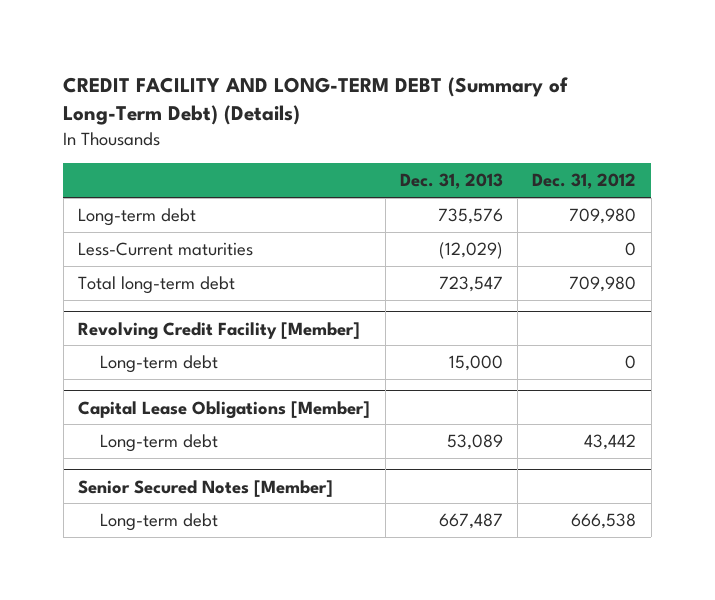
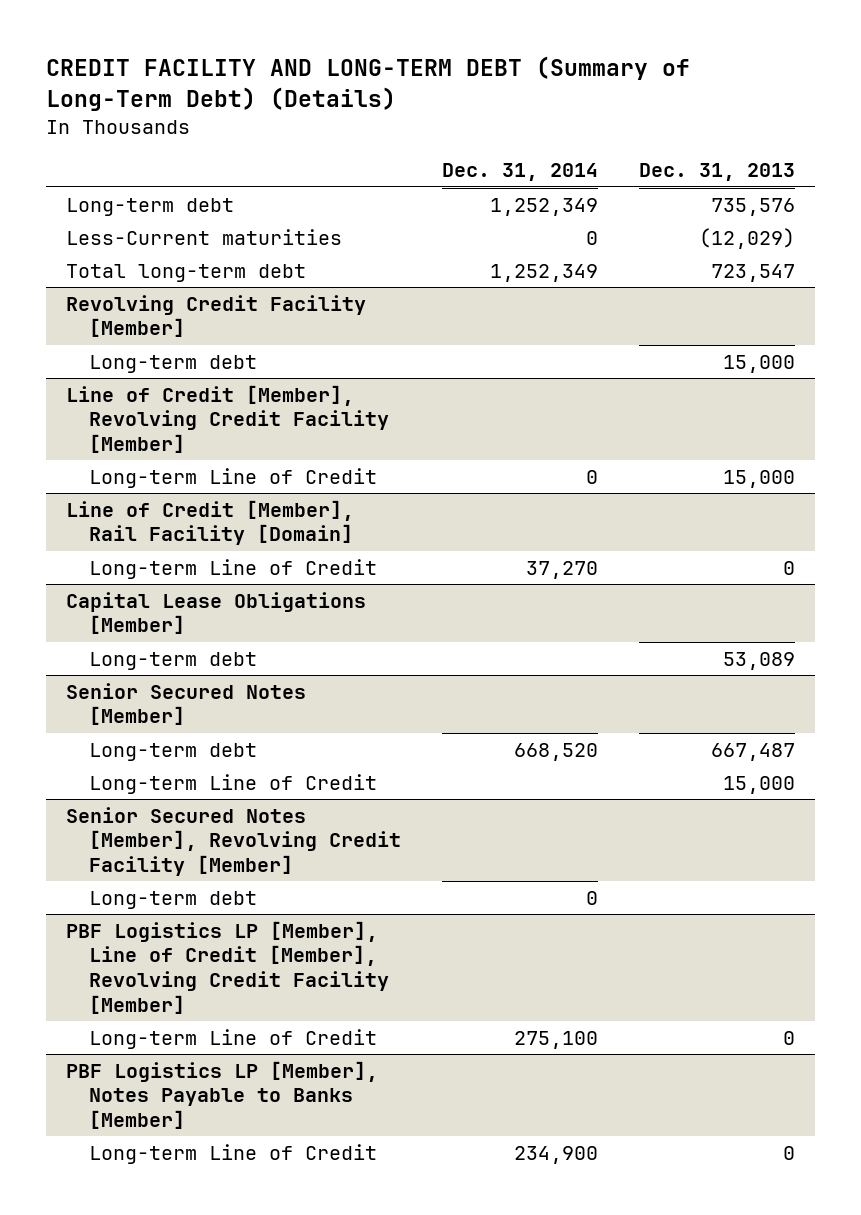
- | Dec. 31, 2013 | Dec. 31, 2012
+ | Dec. 31, 2014 | Dec. 31, 2013
+ Line of Credit [Member], Revolving Credit Facility [Member]
+ Long-term Line of Credit | 0 | 15,000
+ Line of Credit [Member], Rail Facility [Domain]
+ Long-term Line of Credit | 37,270 | 0
@ Senior Secured Notes [Member]
+ Long-term Line of Credit | | 15,000
+ Senior Secured Notes [Member], Revolving Credit Facility [Member]
+ Long-term debt | 0 |
+ PBF Logistics LP [Member], Line of Credit [Member], Revolving Credit Facility [Member]
+ Long-term Line of Credit | 275,100 | 0
+ PBF Logistics LP [Member], Notes Payable to Banks [Member]
+ Long-term Line of Credit | 234,900 | 0

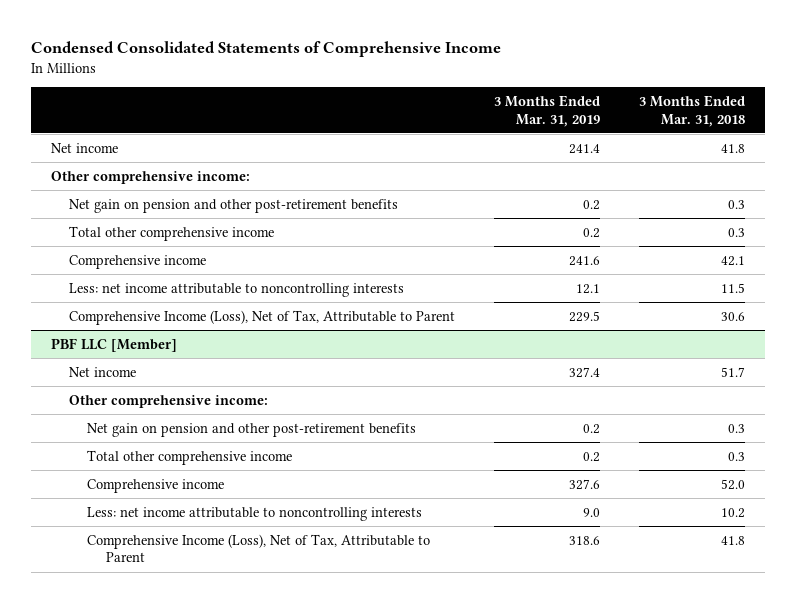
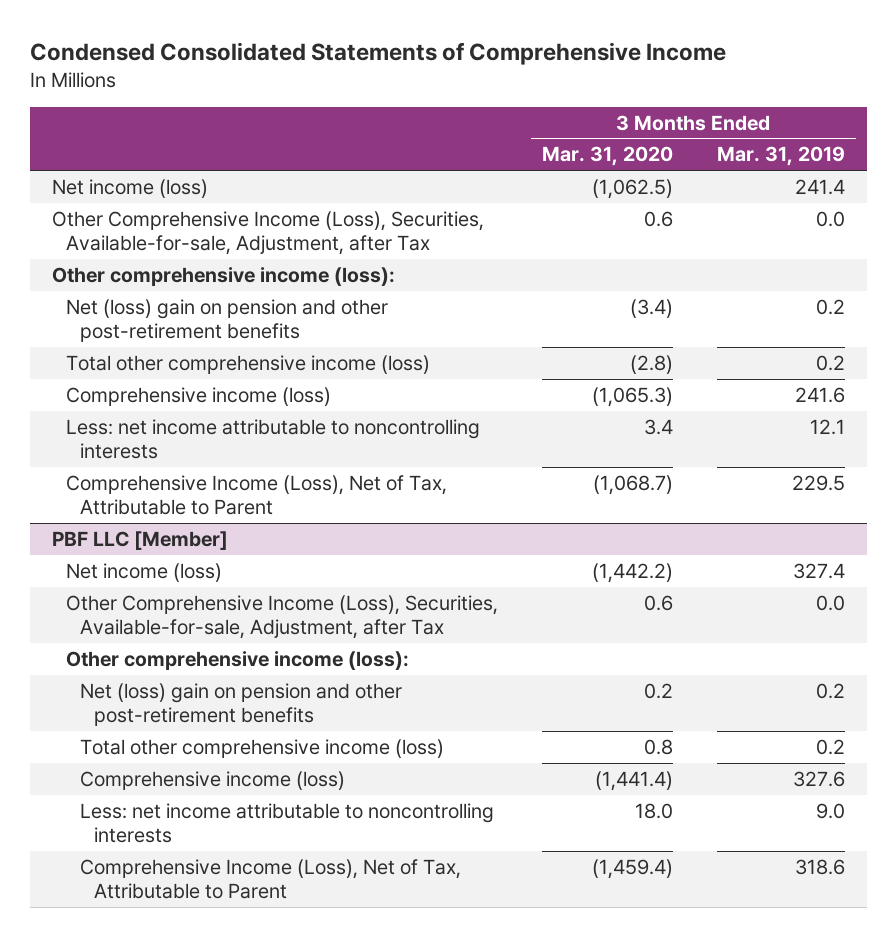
- | 3 Months Ended Mar. 31, 2019 | 3 Months Ended Mar. 31, 2018
+ | 3 Months Ended Mar. 31, 2020 | 3 Months Ended Mar. 31, 2019
- Net income | 241.4 | 41.8
- Other comprehensive income:
- Net gain on pension and other post-retirement benefits | 0.2 | 0.3
- Total other comprehensive income | 0.2 | 0.3
- Comprehensive income | 241.6 | 42.1
+ Net income (loss) | (1,062.5) | 241.4
+ Other Comprehensive Income (Loss), Securities, Available-for-sale, Adjustment, after Tax | 0.6 | 0.0
+ Other comprehensive income (loss):
+ Net (loss) gain on pension and other post-retirement benefits | (3.4) | 0.2
+ Total other comprehensive income (loss) | (2.8) | 0.2
+ Comprehensive income (loss) | (1,065.3) | 241.6
@ PBF LLC [Member]
- Net income | 327.4 | 51.7
- Other comprehensive income:
- Net gain on pension and other post-retirement benefits | 0.2 | 0.3
- Total other comprehensive income | 0.2 | 0.3
- Comprehensive income | 327.6 | 52.0
+ Net income (loss) | (1,442.2) | 327.4
+ Other Comprehensive Income (Loss), Securities, Available-for-sale, Adjustment, after Tax | 0.6 | 0.0
+ Other comprehensive income (loss):
+ Net (loss) gain on pension and other post-retirement benefits | 0.2 | 0.2
+ Total other comprehensive income (loss) | 0.8 | 0.2
+ Comprehensive income (loss) | (1,441.4) | 327.6

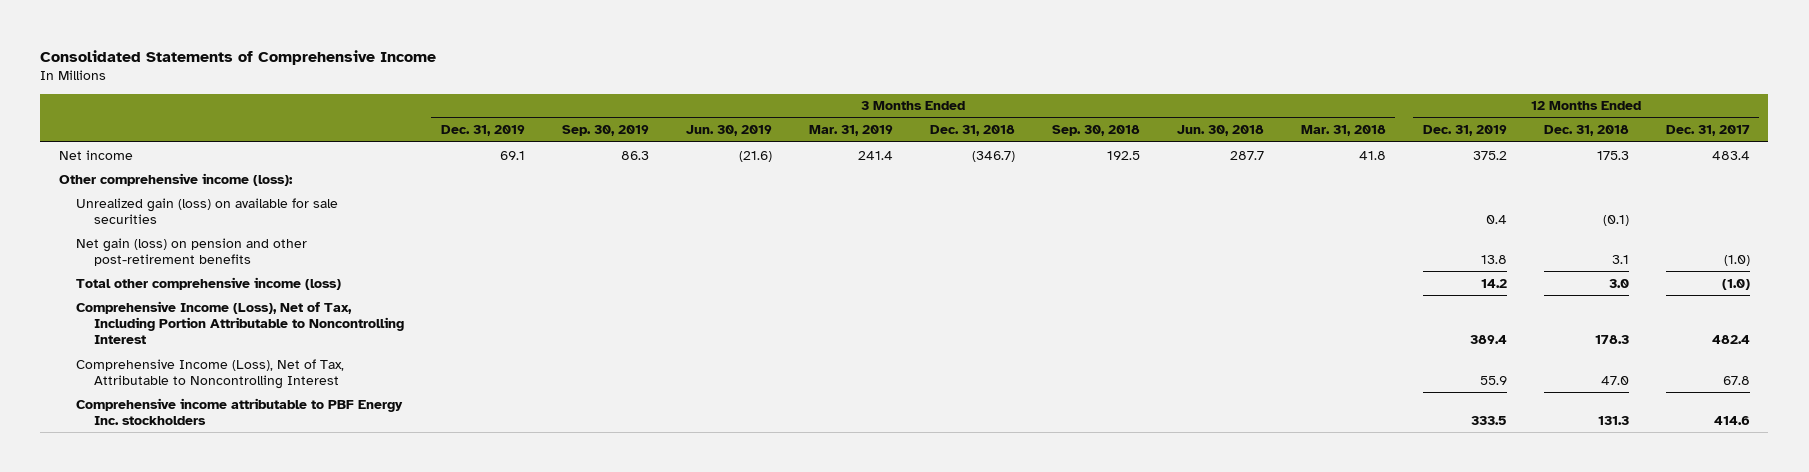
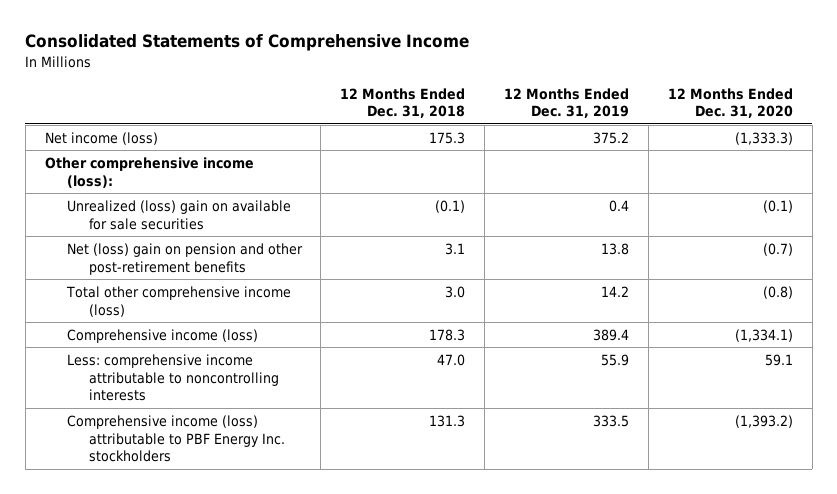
- | 3 Months Ended Dec. 31, 2019 | 3 Months Ended Sep. 30, 2019 | 3 Months Ended Jun. 30, 2019 | 3 Months Ended Mar. 31, 2019 | 3 Months Ended Dec. 31, 2018 | 3 Months Ended Sep. 30, 2018 | 3 Months Ended Jun. 30, 2018 | 3 Months Ended Mar. 31, 2018 | 12 Months Ended Dec. 31, 2019 | 12 Months Ended Dec. 31, 2018 | 12 Months Ended Dec. 31, 2017
+ | 12 Months Ended Dec. 31, 2018 | 12 Months Ended Dec. 31, 2019 | 12 Months Ended Dec. 31, 2020
- Net income | 69.1 | 86.3 | (21.6) | 241.4 | (346.7) | 192.5 | 287.7 | 41.8 | 375.2 | 175.3 | 483.4
+ Net income (loss) | 175.3 | 375.2 | (1,333.3)
- Unrealized gain (loss) on available for sale securities | | | | | | | | | 0.4 | (0.1) |
- Net gain (loss) on pension and other post-retirement benefits | | | | | | | | | 13.8 | 3.1 | (1.0)
+ Unrealized (loss) gain on available for sale securities | (0.1) | 0.4 | (0.1)
+ Net (loss) gain on pension and other post-retirement benefits | 3.1 | 13.8 | (0.7)
- Comprehensive Income (Loss), Net of Tax, Including Portion Attributable to Noncontrolling Interest | | | | | | | | | 389.4 | 178.3 | 482.4
- Comprehensive Income (Loss), Net of Tax, Attributable to Noncontrolling Interest | | | | | | | | | 55.9 | 47.0 | 67.8
- Comprehensive income attributable to PBF Energy Inc. stockholders | | | | | | | | | 333.5 | 131.3 | 414.6
+ Comprehensive income (loss) | 178.3 | 389.4 | (1,334.1)
+ Less: comprehensive income attributable to noncontrolling interests | 47.0 | 55.9 | 59.1
+ Comprehensive income (loss) attributable to PBF Energy Inc. stockholders | 131.3 | 333.5 | (1,393.2)

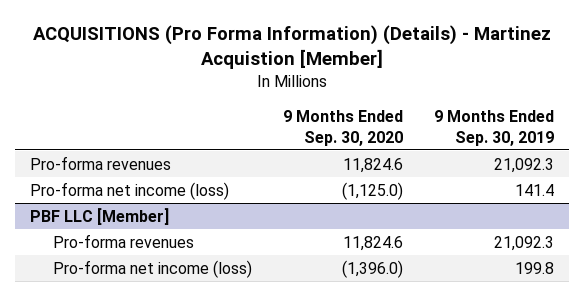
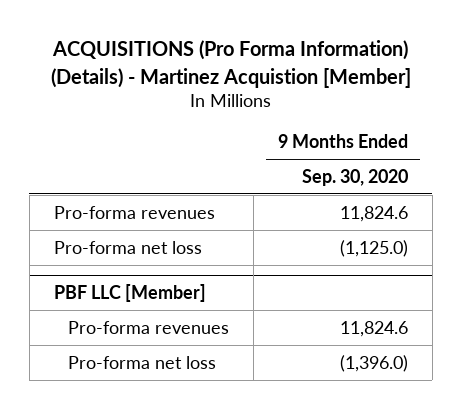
- | 9 Months Ended Sep. 30, 2020 | 9 Months Ended Sep. 30, 2019
+ | 9 Months Ended Sep. 30, 2020
- Pro-forma net income (loss) | (1,125.0) | 141.4
+ Pro-forma net loss | (1,125.0)
@ PBF LLC [Member]
- Pro-forma net income (loss) | (1,396.0) | 199.8
+ Pro-forma net loss | (1,396.0)

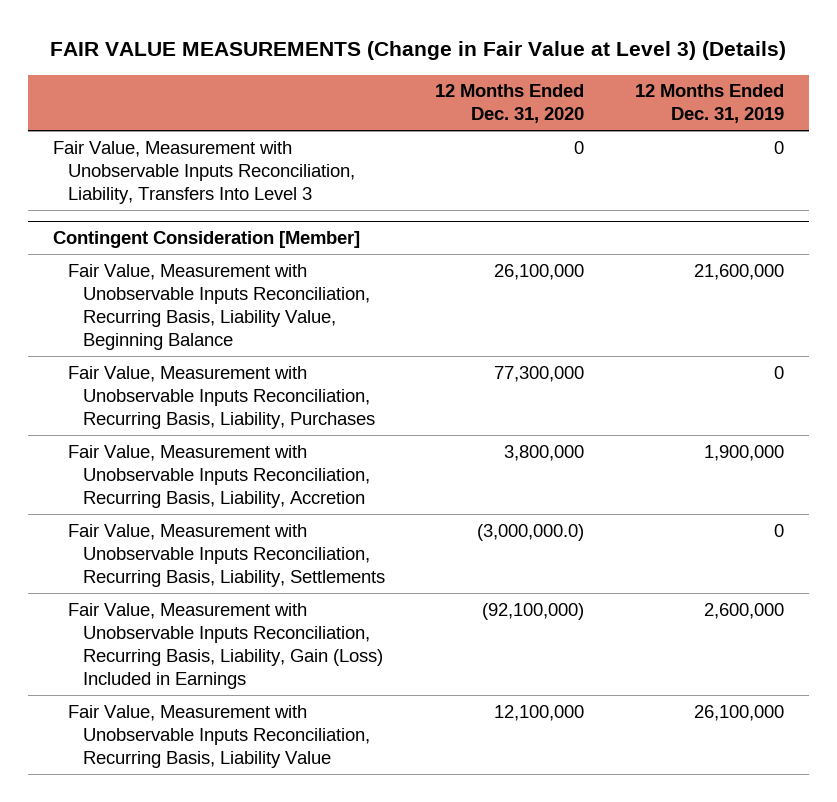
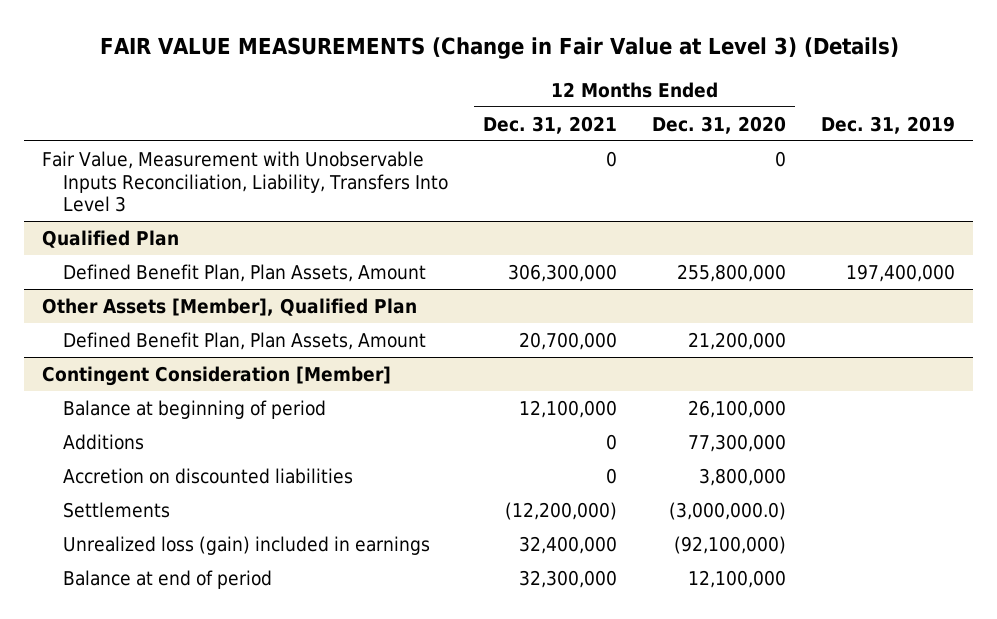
- | 12 Months Ended Dec. 31, 2020 | 12 Months Ended Dec. 31, 2019
+ | 12 Months Ended Dec. 31, 2021 | 12 Months Ended Dec. 31, 2020 | Dec. 31, 2019
+ Qualified Plan
+ Defined Benefit Plan, Plan Assets, Amount | 306,300,000 | 255,800,000 | 197,400,000
+ Other Assets [Member], Qualified Plan
+ Defined Benefit Plan, Plan Assets, Amount | 20,700,000 | 21,200,000 |
@ Contingent Consideration [Member]
- Fair Value, Measurement with Unobservable Inputs Reconciliation, Recurring Basis, Liability Value, Beginning Balance | 26,100,000 | 21,600,000
- Fair Value, Measurement with Unobservable Inputs Reconciliation, Recurring Basis, Liability, Purchases | 77,300,000 | 0
- Fair Value, Measurement with Unobservable Inputs Reconciliation, Recurring Basis, Liability, Accretion | 3,800,000 | 1,900,000
- Fair Value, Measurement with Unobservable Inputs Reconciliation, Recurring Basis, Liability, Settlements | (3,000,000.0) | 0
- Fair Value, Measurement with Unobservable Inputs Reconciliation, Recurring Basis, Liability, Gain (Loss) Included in Earnings | (92,100,000) | 2,600,000
- Fair Value, Measurement with Unobservable Inputs Reconciliation, Recurring Basis, Liability Value | 12,100,000 | 26,100,000
+ Balance at beginning of period | 12,100,000 | 26,100,000 |
+ Additions | 0 | 77,300,000 |
+ Accretion on discounted liabilities | 0 | 3,800,000 |
+ Settlements | (12,200,000) | (3,000,000.0) |
+ Unrealized loss (gain) included in earnings | 32,400,000 | (92,100,000) |
+ Balance at end of period | 32,300,000 | 12,100,000 |

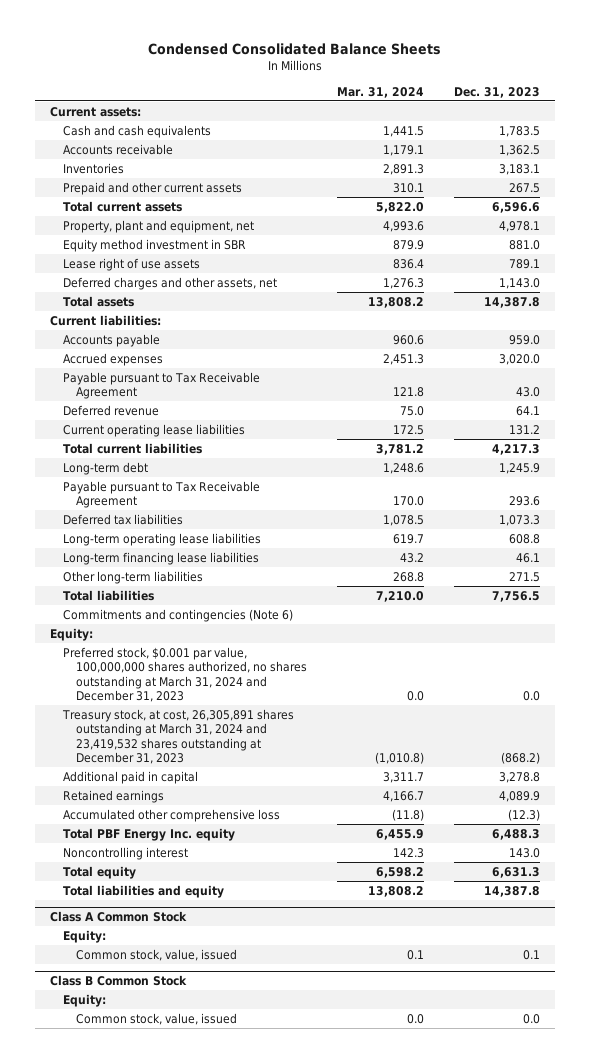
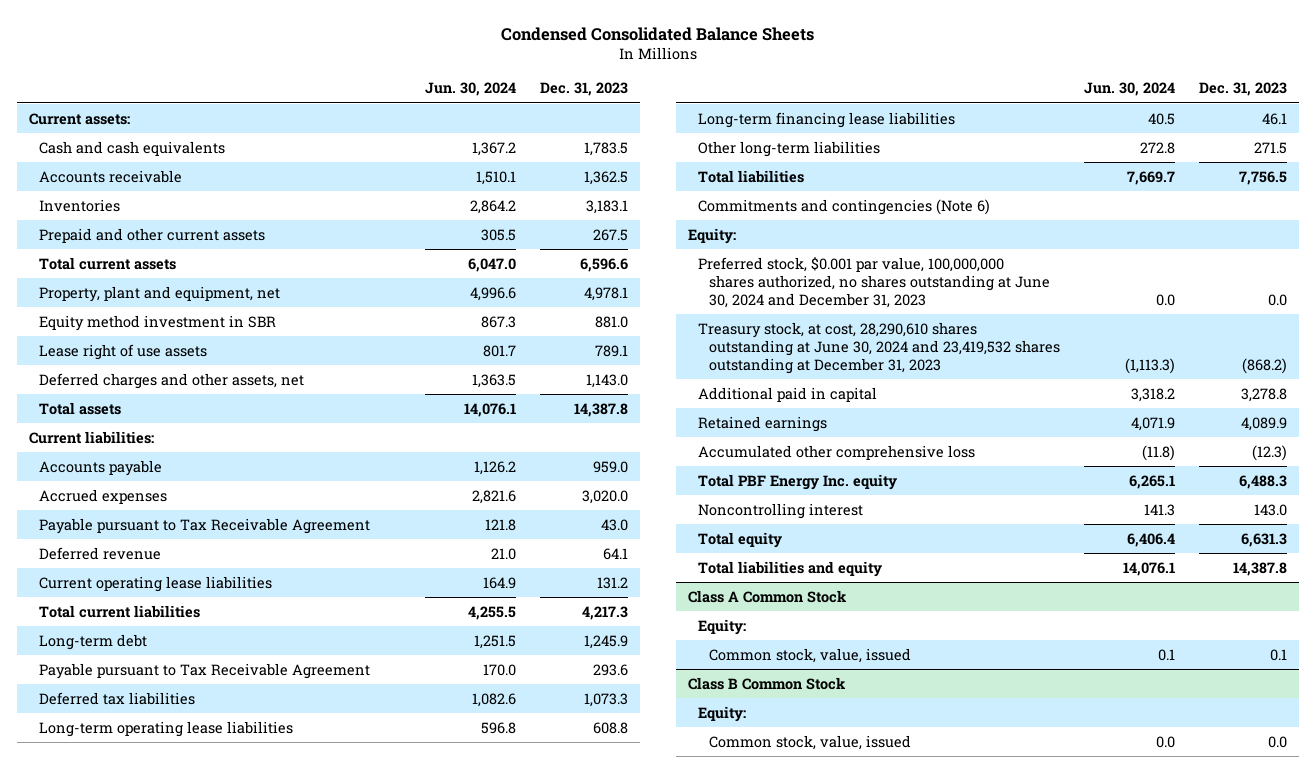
- | Mar. 31, 2024 | Dec. 31, 2023
+ | Jun. 30, 2024 | Dec. 31, 2023
- Preferred stock, $0.001 par value, 100,000,000 shares authorized, no shares outstanding at March 31, 2024 and December 31, 2023 | 0.0 | 0.0
- Treasury stock, at cost, 26,305,891 shares outstanding at March 31, 2024 and 23,419,532 shares outstanding at December 31, 2023 | (1,010.8) | (868.2)
+ Preferred stock, $0.001 par value, 100,000,000 shares authorized, no shares outstanding at June 30, 2024 and December 31, 2023 | 0.0 | 0.0
+ Treasury stock, at cost, 28,290,610 shares outstanding at June 30, 2024 and 23,419,532 shares outstanding at December 31, 2023 | (1,113.3) | (868.2)

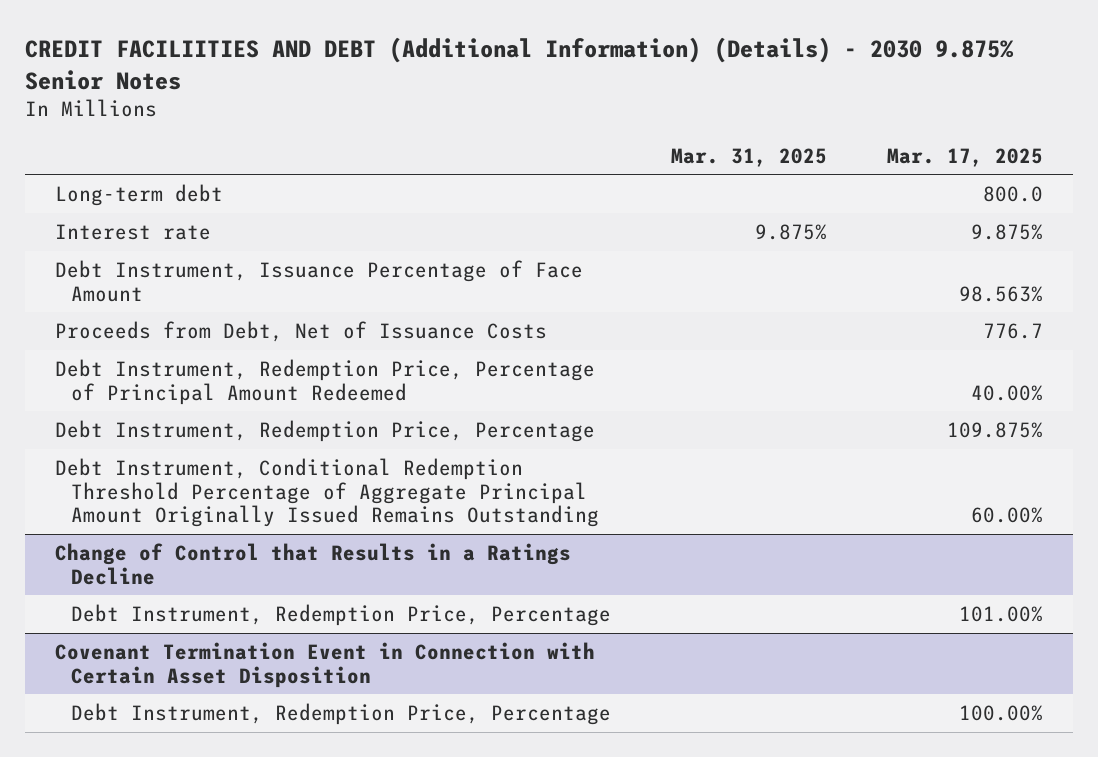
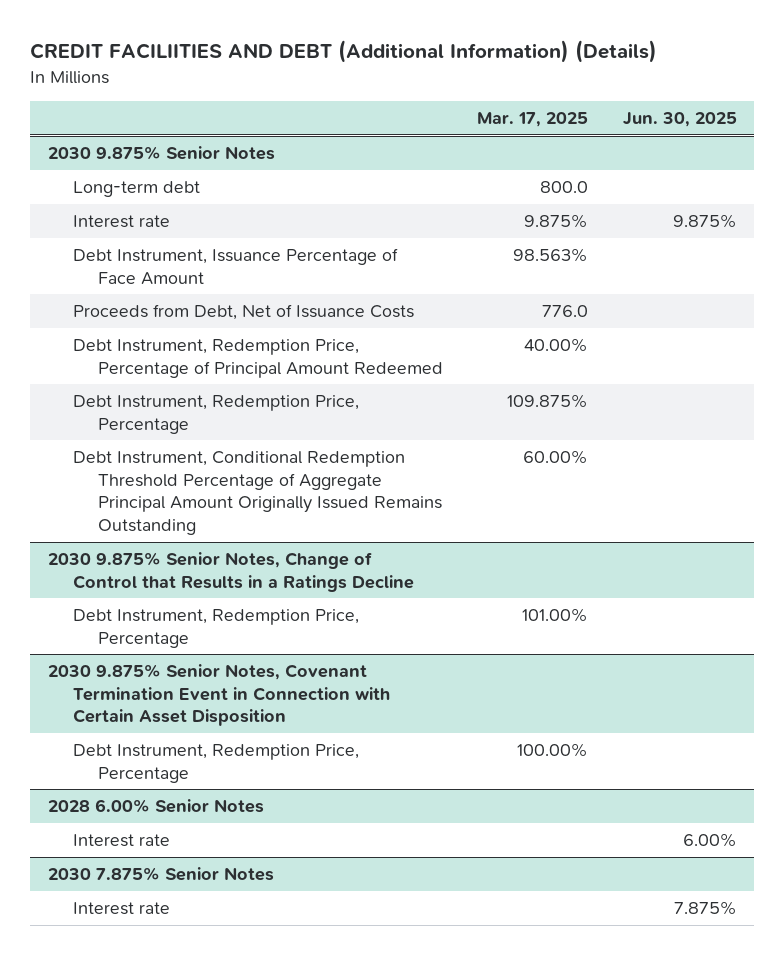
- CREDIT FACILIITIES AND DEBT (Additional Information) (Details) - 2030 9.875% Senior Notes
+ CREDIT FACILIITIES AND DEBT (Additional Information) (Details)
- | Mar. 31, 2025 | Mar. 17, 2025
+ | Mar. 17, 2025 | Jun. 30, 2025
+ 2030 9.875% Senior Notes
- Proceeds from Debt, Net of Issuance Costs | | 776.7
+ Proceeds from Debt, Net of Issuance Costs | 776.0 |
- Change of Control that Results in a Ratings Decline
+ 2030 9.875% Senior Notes, Change of Control that Results in a Ratings Decline
- Covenant Termination Event in Connection with Certain Asset Disposition
+ 2030 9.875% Senior Notes, Covenant Termination Event in Connection with Certain Asset Disposition
+ 2028 6.00% Senior Notes
+ Interest rate | | 6.00%
+ 2030 7.875% Senior Notes
+ Interest rate | | 7.875%

